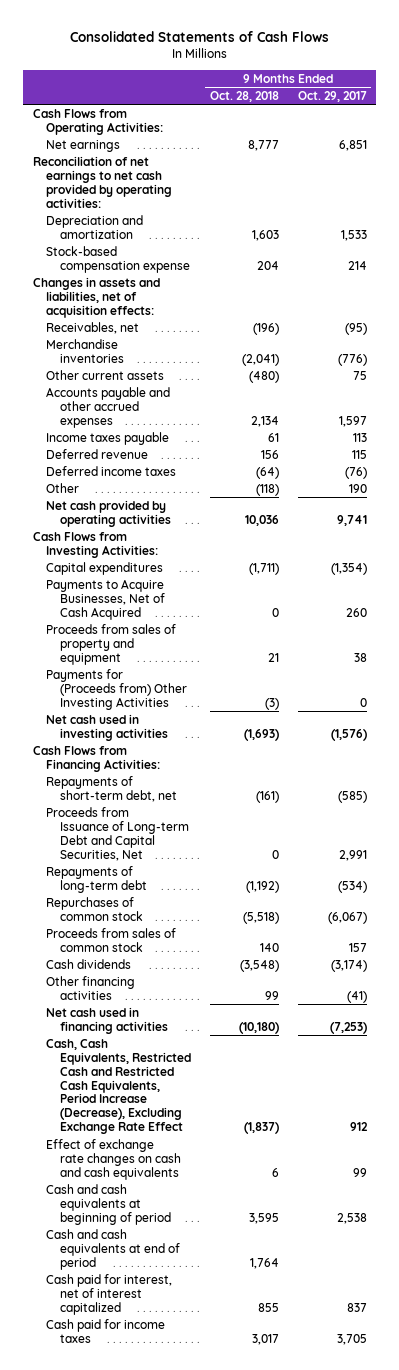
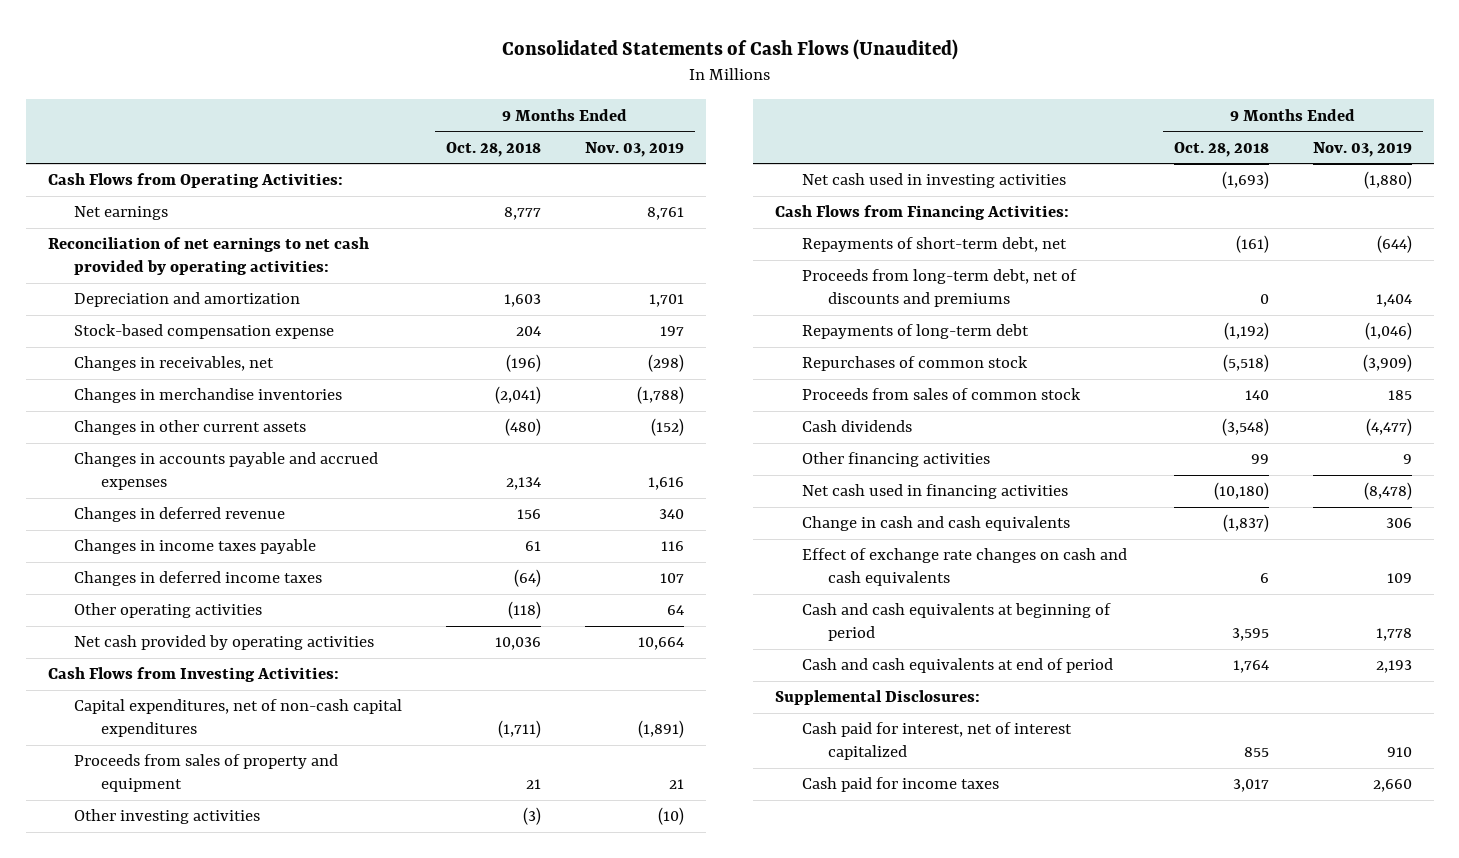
- Consolidated Statements of Cash Flows
+ Consolidated Statements of Cash Flows (Unaudited)
- | 9 Months Ended Oct. 28, 2018 | 9 Months Ended Oct. 29, 2017
+ | 9 Months Ended Oct. 28, 2018 | 9 Months Ended Nov. 03, 2019
- Changes in assets and liabilities, net of acquisition effects:
- Receivables, net | (196) | (95)
- Merchandise inventories | (2,041) | (776)
- Other current assets | (480) | 75
- Accounts payable and other accrued expenses | 2,134 | 1,597
- Income taxes payable | 61 | 113
- Deferred revenue | 156 | 115
- Deferred income taxes | (64) | (76)
- Other | (118) | 190
+ Changes in receivables, net | (196) | (298)
+ Changes in merchandise inventories | (2,041) | (1,788)
+ Changes in other current assets | (480) | (152)
+ Changes in accounts payable and accrued expenses | 2,134 | 1,616
+ Changes in deferred revenue | 156 | 340
+ Changes in income taxes payable | 61 | 116
+ Changes in deferred income taxes | (64) | 107
+ Other operating activities | (118) | 64
- Capital expenditures | (1,711) | (1,354)
- Payments to Acquire Businesses, Net of Cash Acquired | 0 | 260
+ Capital expenditures, net of non-cash capital expenditures | (1,711) | (1,891)
- Payments for (Proceeds from) Other Investing Activities | (3) | 0
+ Other investing activities | (3) | (10)
- Proceeds from Issuance of Long-term Debt and Capital Securities, Net | 0 | 2,991
+ Proceeds from long-term debt, net of discounts and premiums | 0 | 1,404
- Cash, Cash Equivalents, Restricted Cash and Restricted Cash Equivalents, Period Increase (Decrease), Excluding Exchange Rate Effect | (1,837) | 912
+ Change in cash and cash equivalents | (1,837) | 306
+ Supplemental Disclosures:

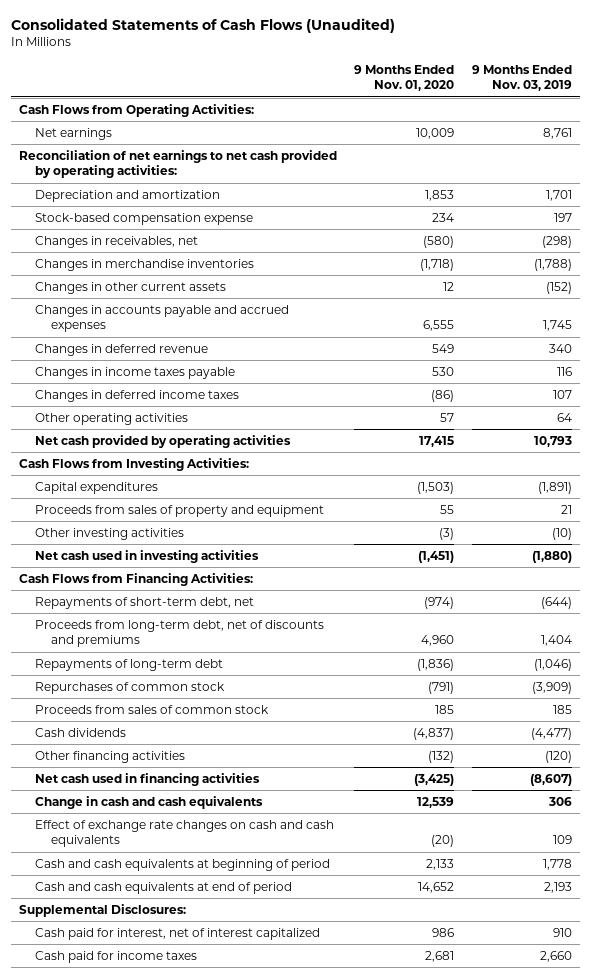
- | 9 Months Ended Oct. 28, 2018 | 9 Months Ended Nov. 03, 2019
+ | 9 Months Ended Nov. 01, 2020 | 9 Months Ended Nov. 03, 2019
- Changes in accounts payable and accrued expenses | 2,134 | 1,616
+ Changes in accounts payable and accrued expenses | 6,555 | 1,745
- Net cash provided by operating activities | 10,036 | 10,664
+ Net cash provided by operating activities | 17,415 | 10,793
- Capital expenditures, net of non-cash capital expenditures | (1,711) | (1,891)
+ Capital expenditures | (1,503) | (1,891)
- Other financing activities | 99 | 9
- Net cash used in financing activities | (10,180) | (8,478)
+ Other financing activities | (132) | (120)
+ Net cash used in financing activities | (3,425) | (8,607)

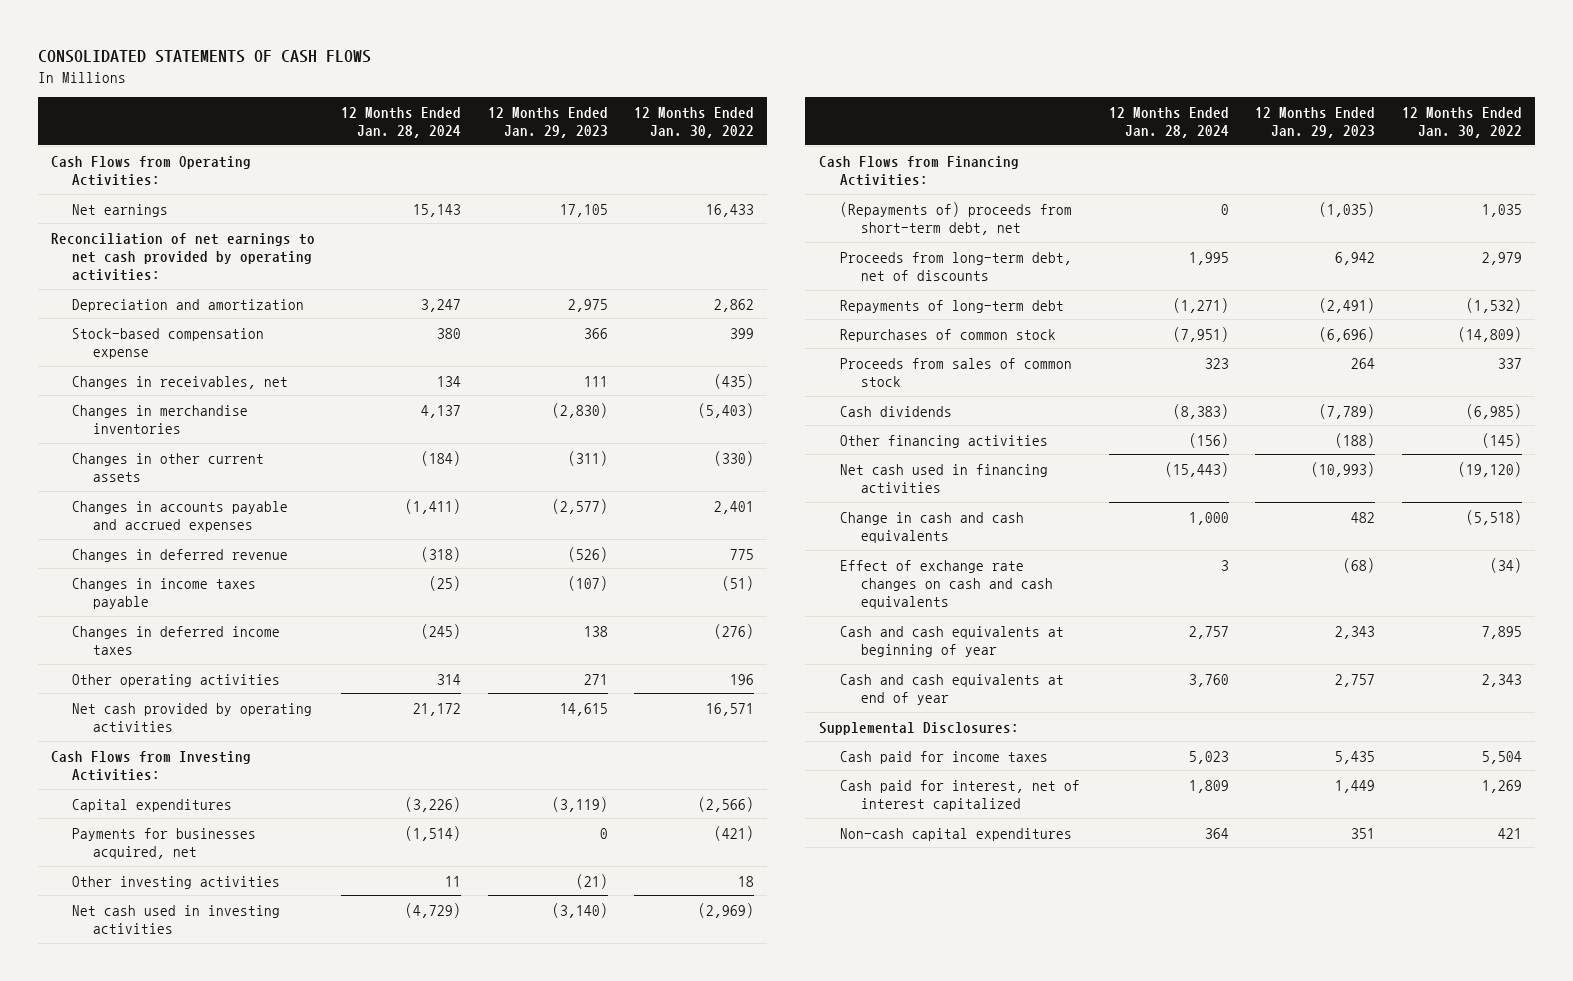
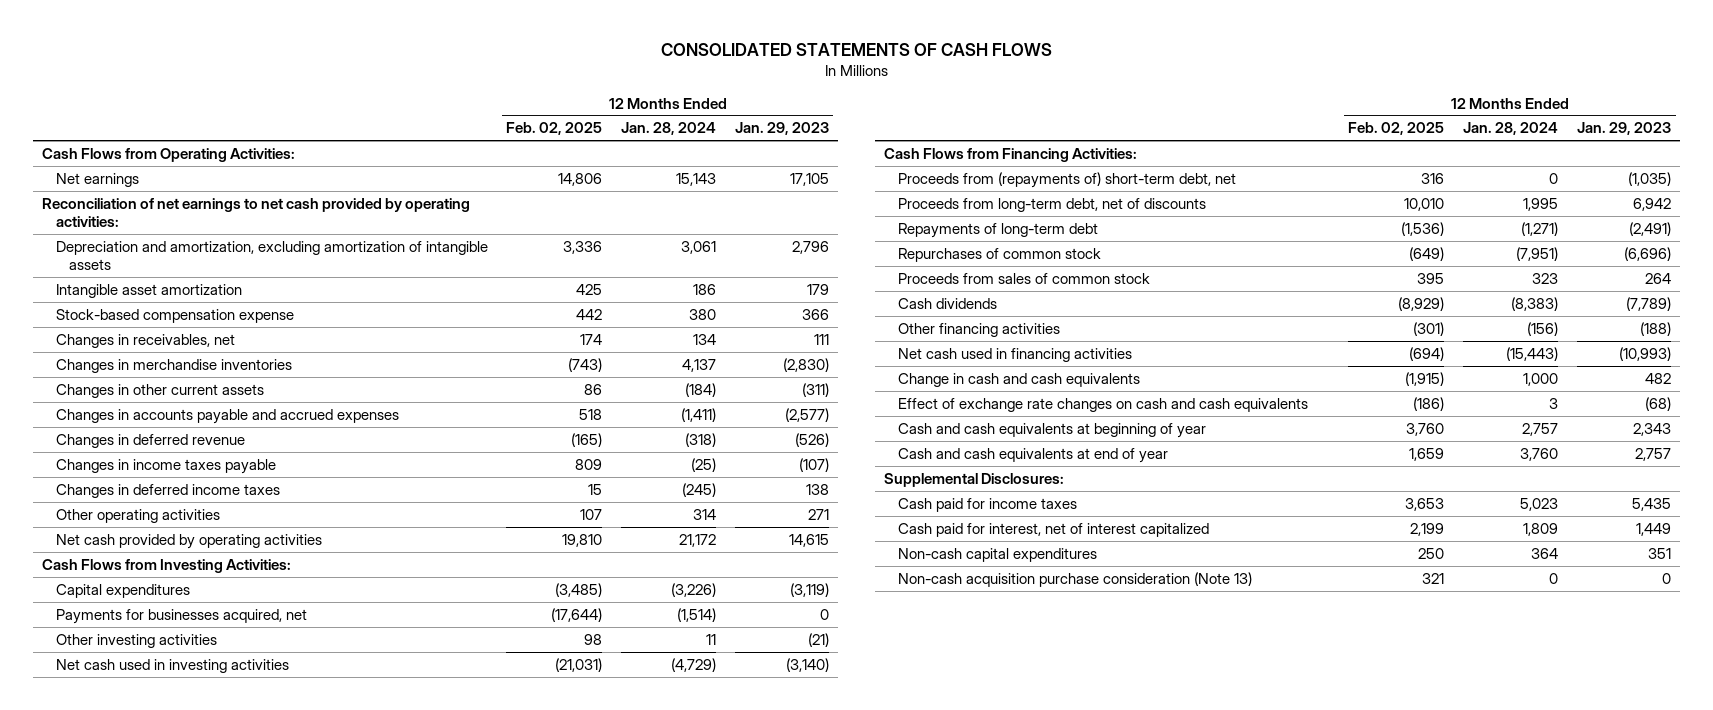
- | 12 Months Ended Jan. 28, 2024 | 12 Months Ended Jan. 29, 2023 | 12 Months Ended Jan. 30, 2022
+ | 12 Months Ended Feb. 02, 2025 | 12 Months Ended Jan. 28, 2024 | 12 Months Ended Jan. 29, 2023
- Depreciation and amortization | 3,247 | 2,975 | 2,862
+ Depreciation and amortization, excluding amortization of intangible assets | 3,336 | 3,061 | 2,796
+ Intangible asset amortization | 425 | 186 | 179
- (Repayments of) proceeds from short-term debt, net | 0 | (1,035) | 1,035
+ Proceeds from (repayments of) short-term debt, net | 316 | 0 | (1,035)
+ Non-cash acquisition purchase consideration (Note 13) | 321 | 0 | 0

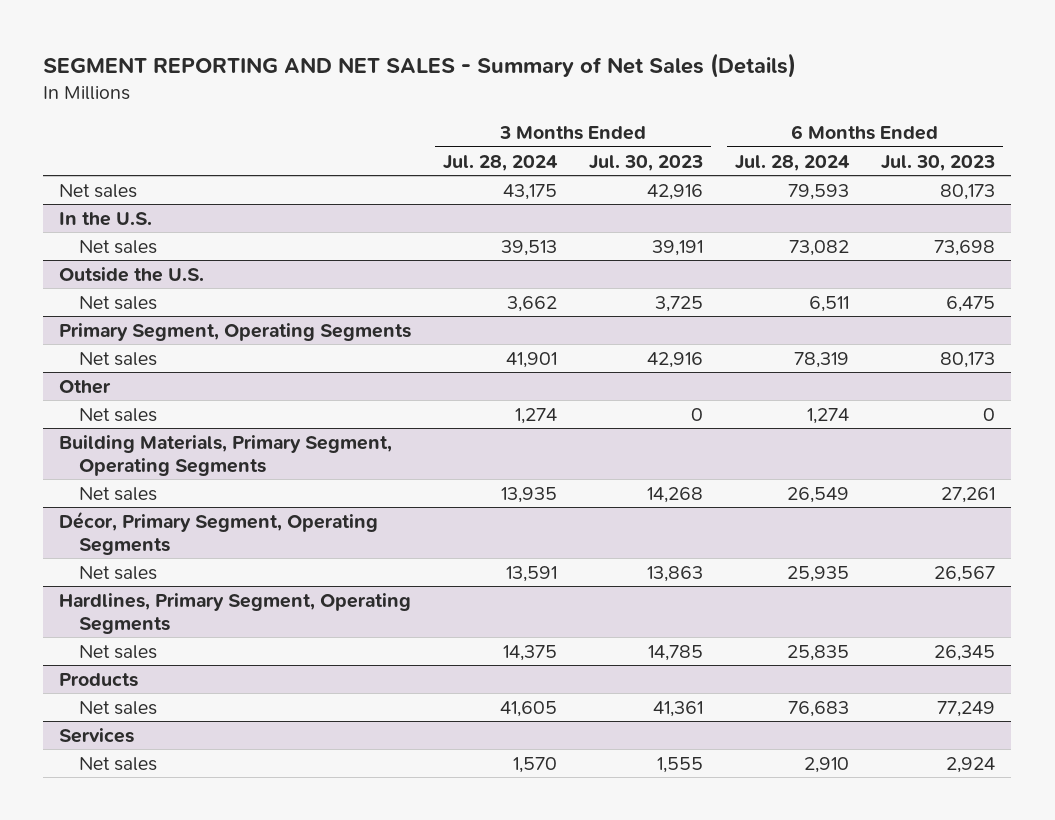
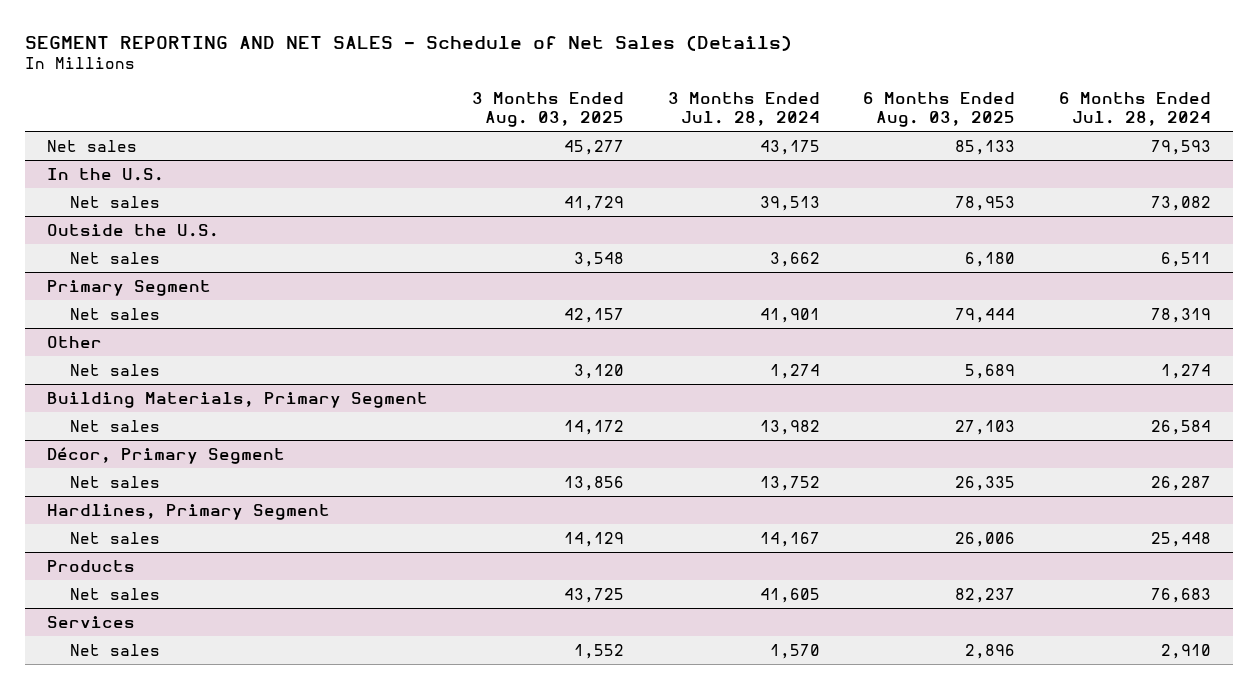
- SEGMENT REPORTING AND NET SALES - Summary of Net Sales (Details)
+ SEGMENT REPORTING AND NET SALES - Schedule of Net Sales (Details)
- | 3 Months Ended Jul. 28, 2024 | 3 Months Ended Jul. 30, 2023 | 6 Months Ended Jul. 28, 2024 | 6 Months Ended Jul. 30, 2023
+ | 3 Months Ended Aug. 03, 2025 | 3 Months Ended Jul. 28, 2024 | 6 Months Ended Aug. 03, 2025 | 6 Months Ended Jul. 28, 2024
- Primary Segment, Operating Segments
+ Primary Segment
- Building Materials, Primary Segment, Operating Segments
- Net sales | 13,935 | 14,268 | 26,549 | 27,261
- Décor, Primary Segment, Operating Segments
- Net sales | 13,591 | 13,863 | 25,935 | 26,567
- Hardlines, Primary Segment, Operating Segments
- Net sales | 14,375 | 14,785 | 25,835 | 26,345
+ Building Materials, Primary Segment
+ Net sales | 14,172 | 13,982 | 27,103 | 26,584
+ Décor, Primary Segment
+ Net sales | 13,856 | 13,752 | 26,335 | 26,287
+ Hardlines, Primary Segment
+ Net sales | 14,129 | 14,167 | 26,006 | 25,448

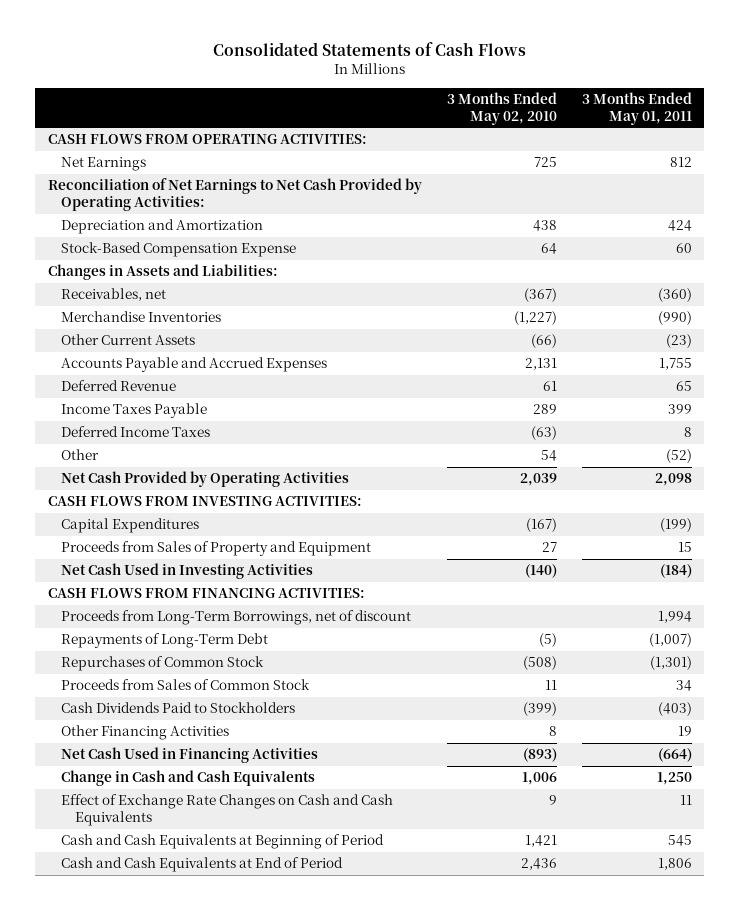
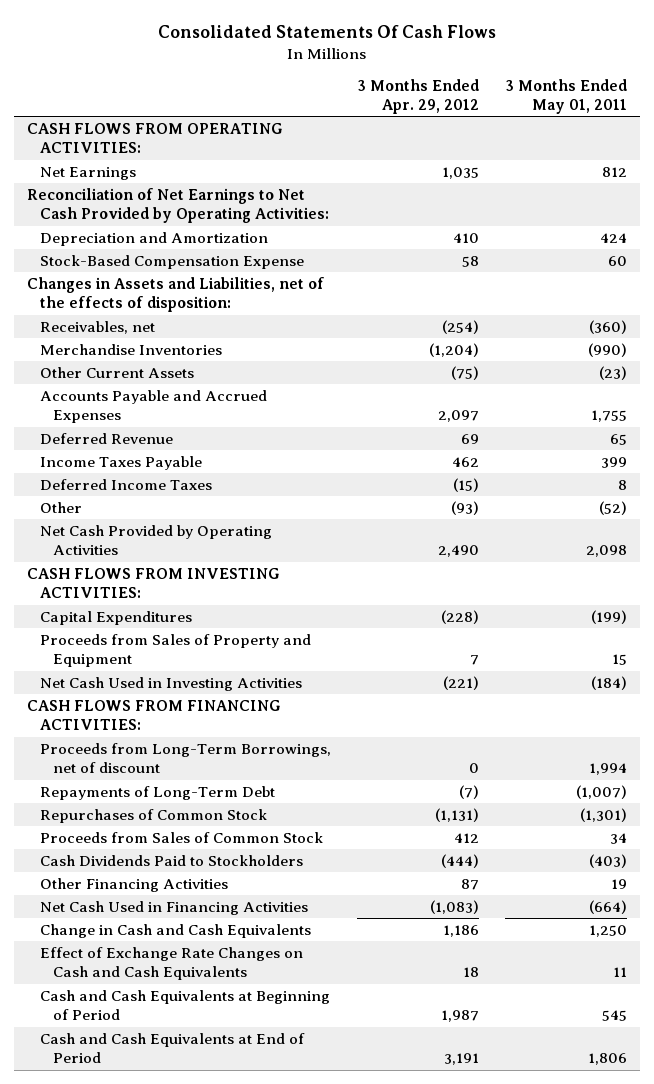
- Consolidated Statements of Cash Flows
+ Consolidated Statements Of Cash Flows
- | 3 Months Ended May 02, 2010 | 3 Months Ended May 01, 2011
+ | 3 Months Ended Apr. 29, 2012 | 3 Months Ended May 01, 2011
- Changes in Assets and Liabilities:
+ Changes in Assets and Liabilities, net of the effects of disposition:

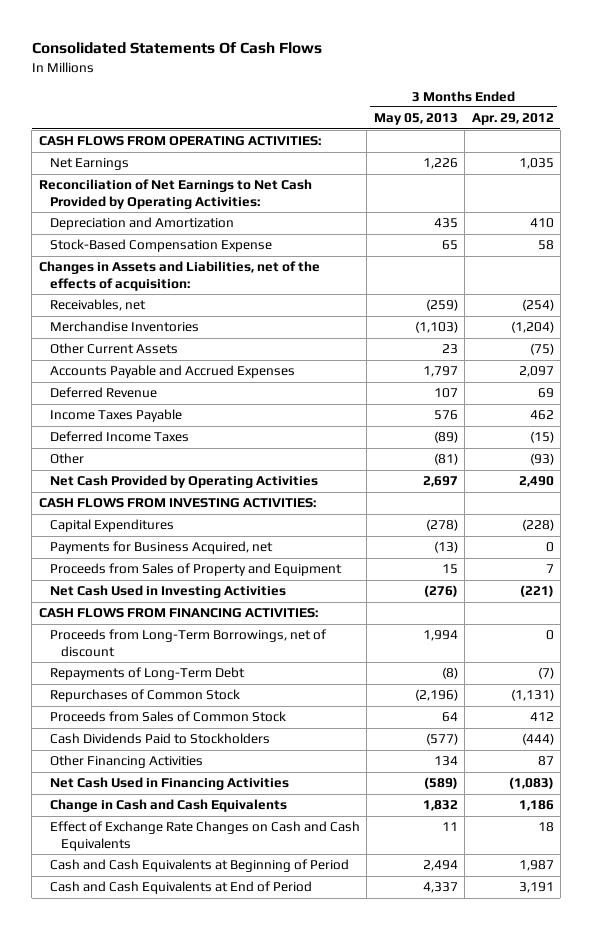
- | 3 Months Ended Apr. 29, 2012 | 3 Months Ended May 01, 2011
+ | 3 Months Ended May 05, 2013 | 3 Months Ended Apr. 29, 2012
- Changes in Assets and Liabilities, net of the effects of disposition:
+ Changes in Assets and Liabilities, net of the effects of acquisition:
+ Payments for Business Acquired, net | (13) | 0

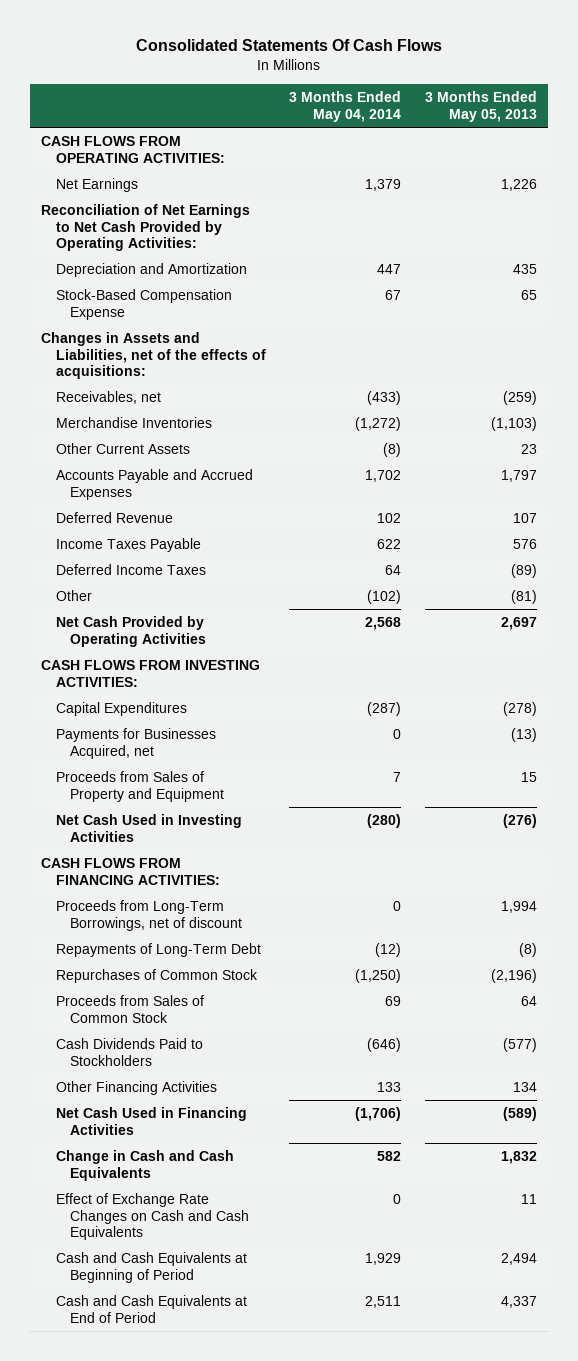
- | 3 Months Ended May 05, 2013 | 3 Months Ended Apr. 29, 2012
+ | 3 Months Ended May 04, 2014 | 3 Months Ended May 05, 2013
- Changes in Assets and Liabilities, net of the effects of acquisition:
+ Changes in Assets and Liabilities, net of the effects of acquisitions:
- Payments for Business Acquired, net | (13) | 0
+ Payments for Businesses Acquired, net | 0 | (13)

